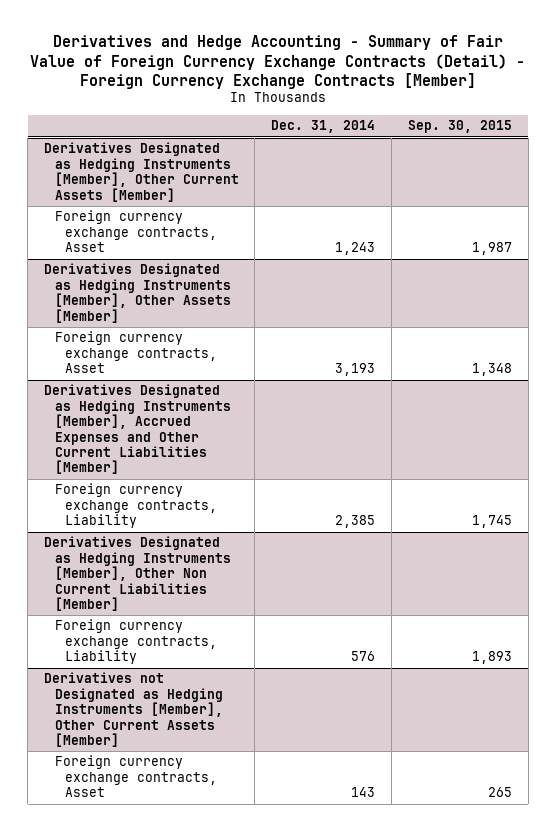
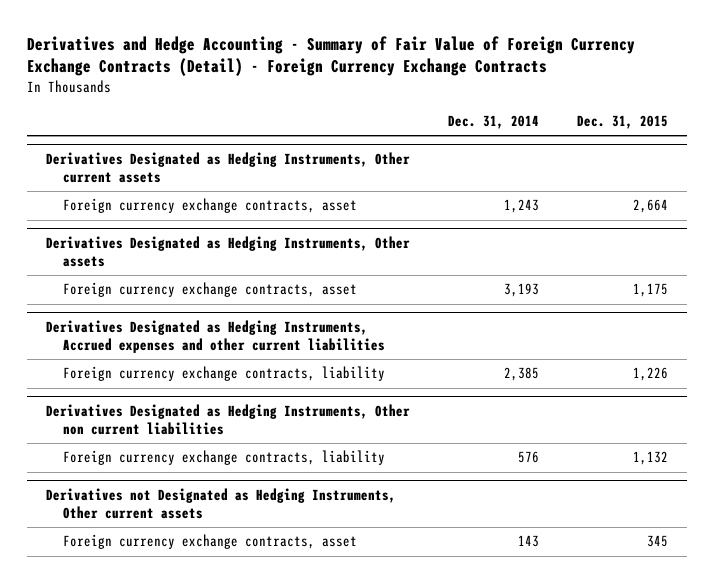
- Derivatives and Hedge Accounting - Summary of Fair Value of Foreign Currency Exchange Contracts (Detail) - Foreign Currency Exchange Contracts [Member]
+ Derivatives and Hedge Accounting - Summary of Fair Value of Foreign Currency Exchange Contracts (Detail) - Foreign Currency Exchange Contracts
- | Dec. 31, 2014 | Sep. 30, 2015
+ | Dec. 31, 2014 | Dec. 31, 2015
- Derivatives Designated as Hedging Instruments [Member], Other Current Assets [Member]
- Foreign currency exchange contracts, Asset | 1,243 | 1,987
- Derivatives Designated as Hedging Instruments [Member], Other Assets [Member]
- Foreign currency exchange contracts, Asset | 3,193 | 1,348
- Derivatives Designated as Hedging Instruments [Member], Accrued Expenses and Other Current Liabilities [Member]
- Foreign currency exchange contracts, Liability | 2,385 | 1,745
- Derivatives Designated as Hedging Instruments [Member], Other Non Current Liabilities [Member]
- Foreign currency exchange contracts, Liability | 576 | 1,893
- Derivatives not Designated as Hedging Instruments [Member], Other Current Assets [Member]
- Foreign currency exchange contracts, Asset | 143 | 265
+ Derivatives Designated as Hedging Instruments, Other current assets
+ Foreign currency exchange contracts, asset | 1,243 | 2,664
+ Derivatives Designated as Hedging Instruments, Other assets
+ Foreign currency exchange contracts, asset | 3,193 | 1,175
+ Derivatives Designated as Hedging Instruments, Accrued expenses and other current liabilities
+ Foreign currency exchange contracts, liability | 2,385 | 1,226
+ Derivatives Designated as Hedging Instruments, Other non current liabilities
+ Foreign currency exchange contracts, liability | 576 | 1,132
+ Derivatives not Designated as Hedging Instruments, Other current assets
+ Foreign currency exchange contracts, asset | 143 | 345

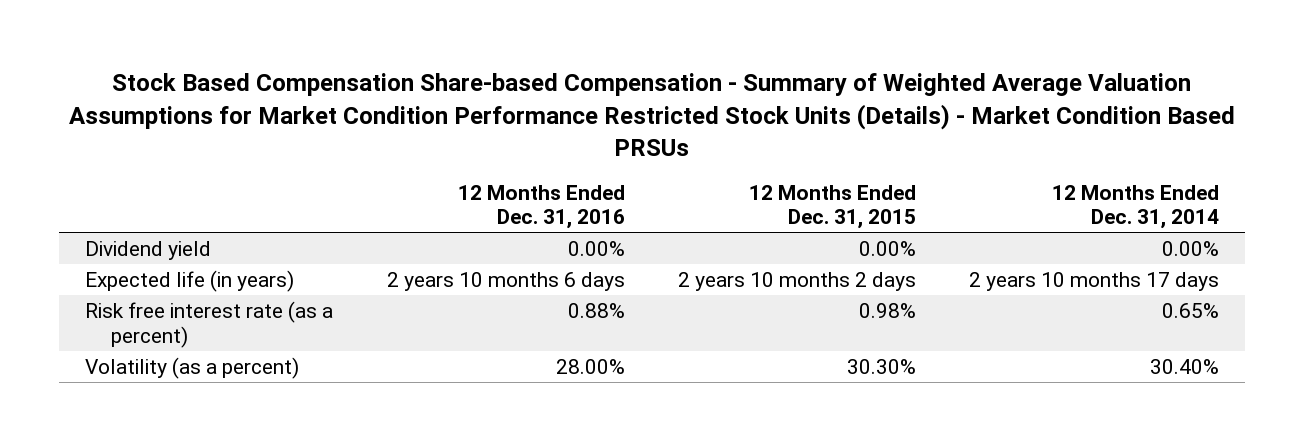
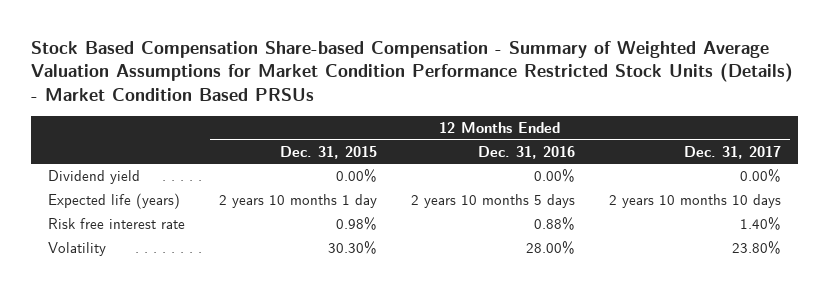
- | 12 Months Ended Dec. 31, 2016 | 12 Months Ended Dec. 31, 2015 | 12 Months Ended Dec. 31, 2014
+ | 12 Months Ended Dec. 31, 2015 | 12 Months Ended Dec. 31, 2016 | 12 Months Ended Dec. 31, 2017
- Expected life (in years) | 2 years 10 months 6 days | 2 years 10 months 2 days | 2 years 10 months 17 days
- Risk free interest rate (as a percent) | 0.88% | 0.98% | 0.65%
- Volatility (as a percent) | 28.00% | 30.30% | 30.40%
+ Expected life (years) | 2 years 10 months 1 day | 2 years 10 months 5 days | 2 years 10 months 10 days
+ Risk free interest rate | 0.98% | 0.88% | 1.40%
+ Volatility | 30.30% | 28.00% | 23.80%

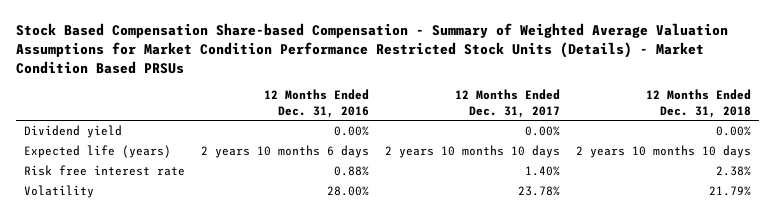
- | 12 Months Ended Dec. 31, 2015 | 12 Months Ended Dec. 31, 2016 | 12 Months Ended Dec. 31, 2017
+ | 12 Months Ended Dec. 31, 2016 | 12 Months Ended Dec. 31, 2017 | 12 Months Ended Dec. 31, 2018
- Expected life (years) | 2 years 10 months 1 day | 2 years 10 months 5 days | 2 years 10 months 10 days
+ Expected life (years) | 2 years 10 months 6 days | 2 years 10 months 10 days | 2 years 10 months 10 days
- Volatility | 30.30% | 28.00% | 23.80%
+ Volatility | 28.00% | 23.78% | 21.79%

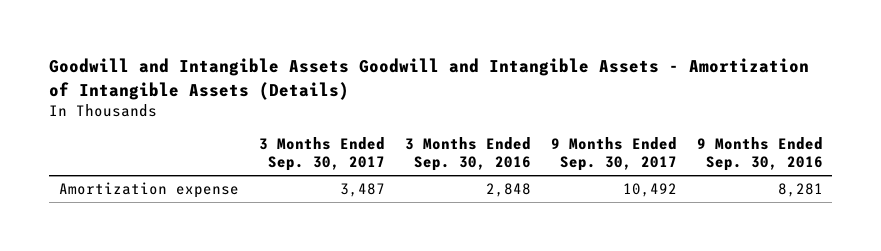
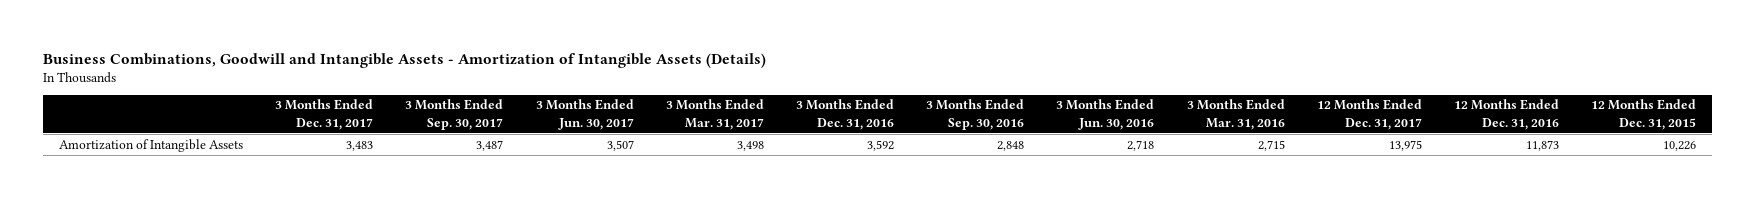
- Goodwill and Intangible Assets Goodwill and Intangible Assets - Amortization of Intangible Assets (Details)
+ Business Combinations, Goodwill and Intangible Assets - Amortization of Intangible Assets (Details)
- | 3 Months Ended Sep. 30, 2017 | 3 Months Ended Sep. 30, 2016 | 9 Months Ended Sep. 30, 2017 | 9 Months Ended Sep. 30, 2016
+ | 3 Months Ended Dec. 31, 2017 | 3 Months Ended Sep. 30, 2017 | 3 Months Ended Jun. 30, 2017 | 3 Months Ended Mar. 31, 2017 | 3 Months Ended Dec. 31, 2016 | 3 Months Ended Sep. 30, 2016 | 3 Months Ended Jun. 30, 2016 | 3 Months Ended Mar. 31, 2016 | 12 Months Ended Dec. 31, 2017 | 12 Months Ended Dec. 31, 2016 | 12 Months Ended Dec. 31, 2015
- Amortization expense | 3,487 | 2,848 | 10,492 | 8,281
+ Amortization of Intangible Assets | 3,483 | 3,487 | 3,507 | 3,498 | 3,592 | 2,848 | 2,718 | 2,715 | 13,975 | 11,873 | 10,226

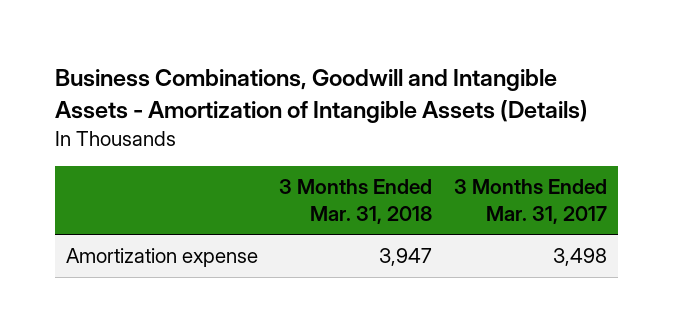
- | 3 Months Ended Dec. 31, 2017 | 3 Months Ended Sep. 30, 2017 | 3 Months Ended Jun. 30, 2017 | 3 Months Ended Mar. 31, 2017 | 3 Months Ended Dec. 31, 2016 | 3 Months Ended Sep. 30, 2016 | 3 Months Ended Jun. 30, 2016 | 3 Months Ended Mar. 31, 2016 | 12 Months Ended Dec. 31, 2017 | 12 Months Ended Dec. 31, 2016 | 12 Months Ended Dec. 31, 2015
+ | 3 Months Ended Mar. 31, 2018 | 3 Months Ended Mar. 31, 2017
- Amortization of Intangible Assets | 3,483 | 3,487 | 3,507 | 3,498 | 3,592 | 2,848 | 2,718 | 2,715 | 13,975 | 11,873 | 10,226
+ Amortization expense | 3,947 | 3,498

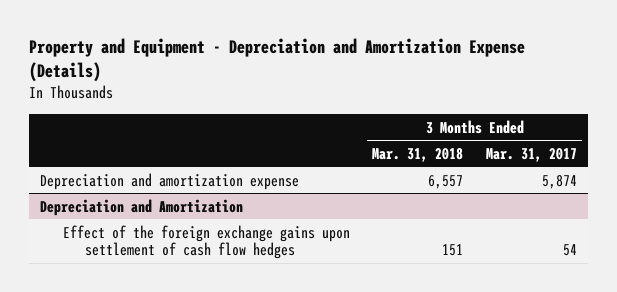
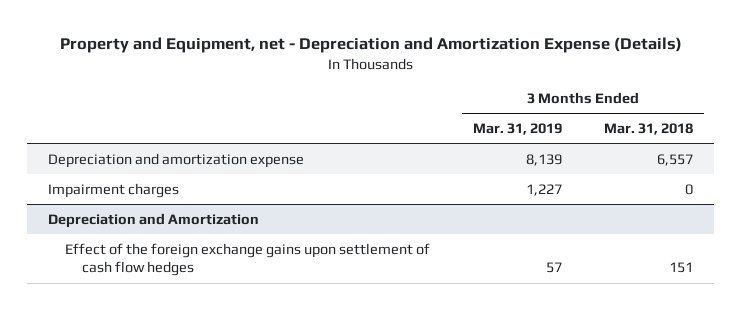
- Property and Equipment - Depreciation and Amortization Expense (Details)
+ Property and Equipment, net - Depreciation and Amortization Expense (Details)
- | 3 Months Ended Mar. 31, 2018 | 3 Months Ended Mar. 31, 2017
+ | 3 Months Ended Mar. 31, 2019 | 3 Months Ended Mar. 31, 2018
+ Impairment charges | 1,227 | 0

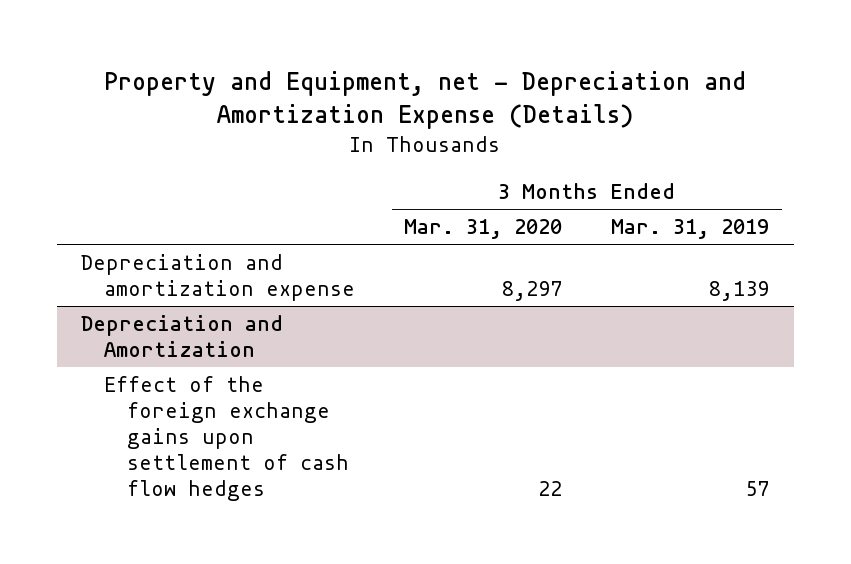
- | 3 Months Ended Mar. 31, 2019 | 3 Months Ended Mar. 31, 2018
+ | 3 Months Ended Mar. 31, 2020 | 3 Months Ended Mar. 31, 2019
- Impairment charges | 1,227 | 0

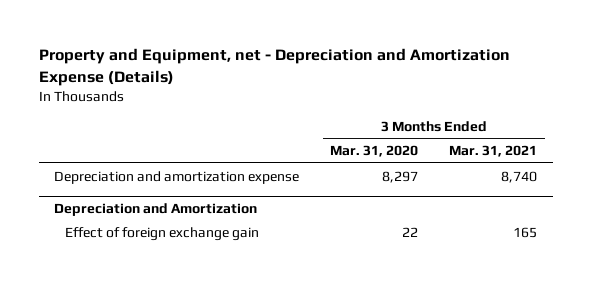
- | 3 Months Ended Mar. 31, 2020 | 3 Months Ended Mar. 31, 2019
+ | 3 Months Ended Mar. 31, 2020 | 3 Months Ended Mar. 31, 2021
@ Depreciation and Amortization
- Effect of the foreign exchange gains upon settlement of cash flow hedges | 22 | 57
+ Effect of foreign exchange gain | 22 | 165

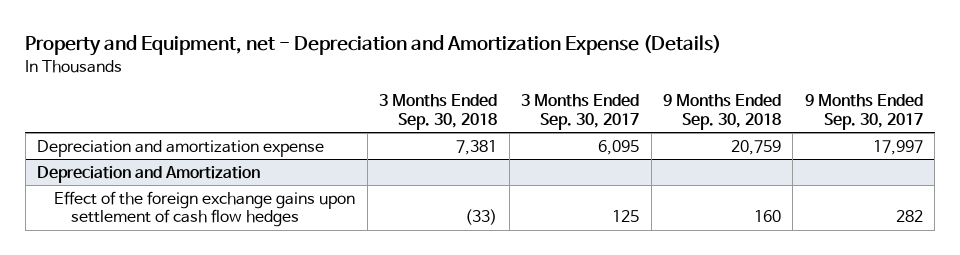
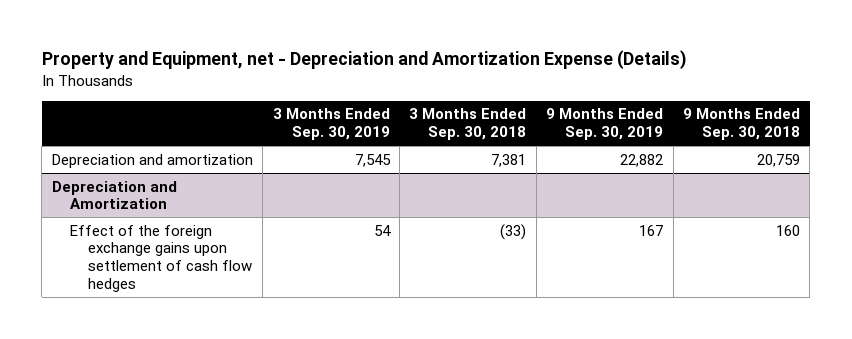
- | 3 Months Ended Sep. 30, 2018 | 3 Months Ended Sep. 30, 2017 | 9 Months Ended Sep. 30, 2018 | 9 Months Ended Sep. 30, 2017
+ | 3 Months Ended Sep. 30, 2019 | 3 Months Ended Sep. 30, 2018 | 9 Months Ended Sep. 30, 2019 | 9 Months Ended Sep. 30, 2018
- Depreciation and amortization expense | 7,381 | 6,095 | 20,759 | 17,997
+ Depreciation and amortization | 7,545 | 7,381 | 22,882 | 20,759

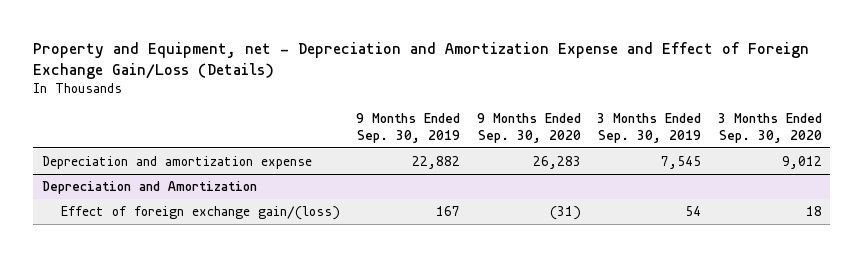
- Property and Equipment, net - Depreciation and Amortization Expense (Details)
+ Property and Equipment, net - Depreciation and Amortization Expense and Effect of Foreign Exchange Gain/Loss (Details)
- | 3 Months Ended Sep. 30, 2019 | 3 Months Ended Sep. 30, 2018 | 9 Months Ended Sep. 30, 2019 | 9 Months Ended Sep. 30, 2018
+ | 9 Months Ended Sep. 30, 2019 | 9 Months Ended Sep. 30, 2020 | 3 Months Ended Sep. 30, 2019 | 3 Months Ended Sep. 30, 2020
- Depreciation and amortization | 7,545 | 7,381 | 22,882 | 20,759
+ Depreciation and amortization expense | 22,882 | 26,283 | 7,545 | 9,012
@ Depreciation and Amortization
- Effect of the foreign exchange gains upon settlement of cash flow hedges | 54 | (33) | 167 | 160
+ Effect of foreign exchange gain/(loss) | 167 | (31) | 54 | 18

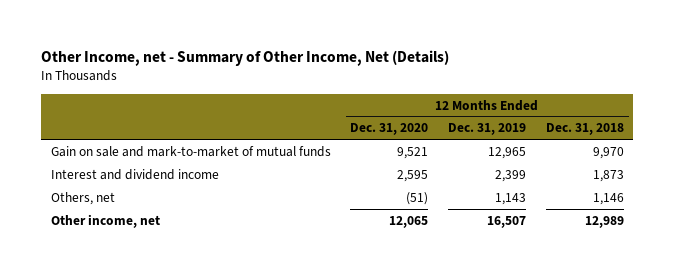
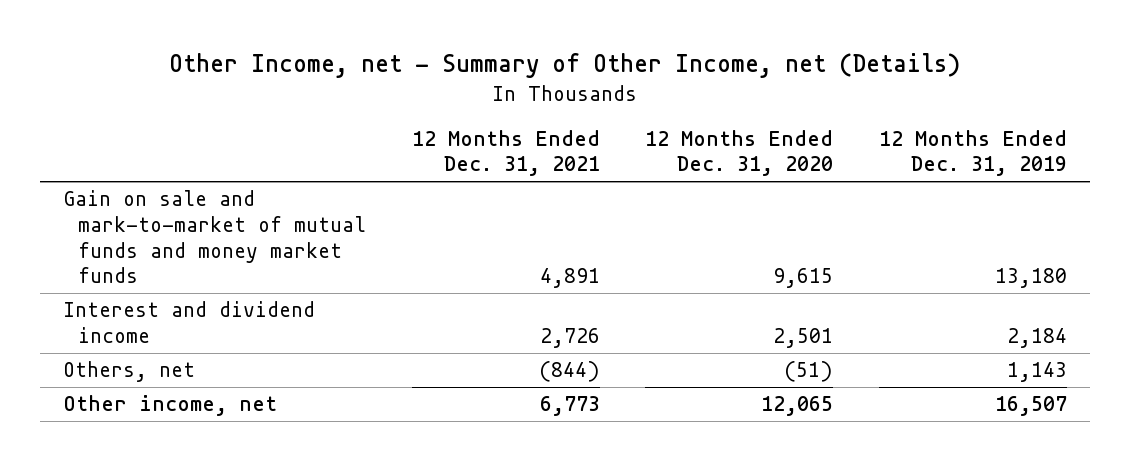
- Other Income, net - Summary of Other Income, Net (Details)
+ Other Income, net - Summary of Other Income, net (Details)
- | 12 Months Ended Dec. 31, 2020 | 12 Months Ended Dec. 31, 2019 | 12 Months Ended Dec. 31, 2018
+ | 12 Months Ended Dec. 31, 2021 | 12 Months Ended Dec. 31, 2020 | 12 Months Ended Dec. 31, 2019
- Gain on sale and mark-to-market of mutual funds | 9,521 | 12,965 | 9,970
- Interest and dividend income | 2,595 | 2,399 | 1,873
+ Gain on sale and mark-to-market of mutual funds and money market funds | 4,891 | 9,615 | 13,180
+ Interest and dividend income | 2,726 | 2,501 | 2,184

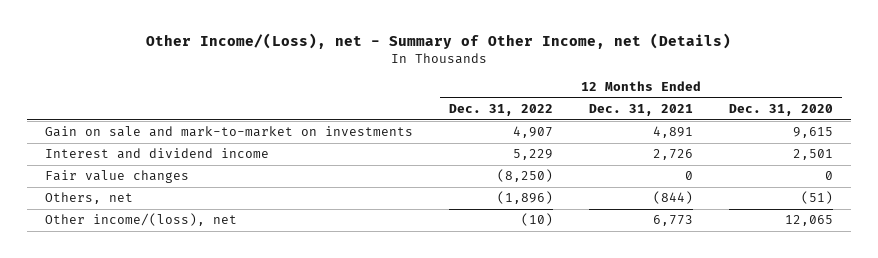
- Other Income, net - Summary of Other Income, net (Details)
+ Other Income/(Loss), net - Summary of Other Income, net (Details)
- | 12 Months Ended Dec. 31, 2021 | 12 Months Ended Dec. 31, 2020 | 12 Months Ended Dec. 31, 2019
+ | 12 Months Ended Dec. 31, 2022 | 12 Months Ended Dec. 31, 2021 | 12 Months Ended Dec. 31, 2020
- Gain on sale and mark-to-market of mutual funds and money market funds | 4,891 | 9,615 | 13,180
+ Gain on sale and mark-to-market on investments | 4,907 | 4,891 | 9,615
+ Fair value changes | (8,250) | 0 | 0
- Other income, net | 6,773 | 12,065 | 16,507
+ Other income/(loss), net | (10) | 6,773 | 12,065

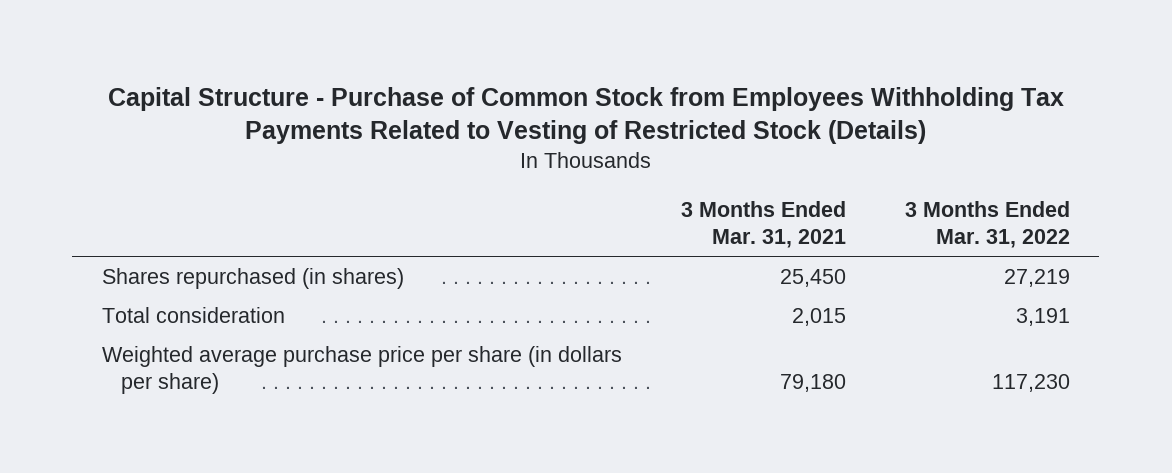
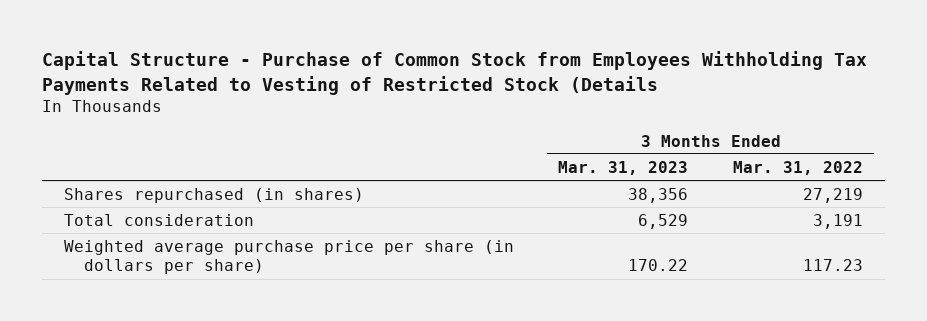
- Capital Structure - Purchase of Common Stock from Employees Withholding Tax Payments Related to Vesting of Restricted Stock (Details)
+ Capital Structure - Purchase of Common Stock from Employees Withholding Tax Payments Related to Vesting of Restricted Stock (Details
- | 3 Months Ended Mar. 31, 2021 | 3 Months Ended Mar. 31, 2022
+ | 3 Months Ended Mar. 31, 2023 | 3 Months Ended Mar. 31, 2022
- Weighted average purchase price per share (in dollars per share) | 79,180 | 117,230
+ Weighted average purchase price per share (in dollars per share) | 170.22 | 117.23

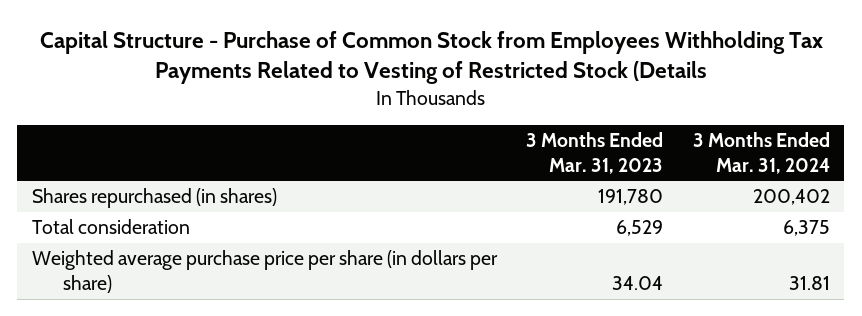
- | 3 Months Ended Mar. 31, 2023 | 3 Months Ended Mar. 31, 2022
+ | 3 Months Ended Mar. 31, 2023 | 3 Months Ended Mar. 31, 2024
- Shares repurchased (in shares) | 38,356 | 27,219
+ Shares repurchased (in shares) | 191,780 | 200,402
- Weighted average purchase price per share (in dollars per share) | 170.22 | 117.23
+ Weighted average purchase price per share (in dollars per share) | 34.04 | 31.81

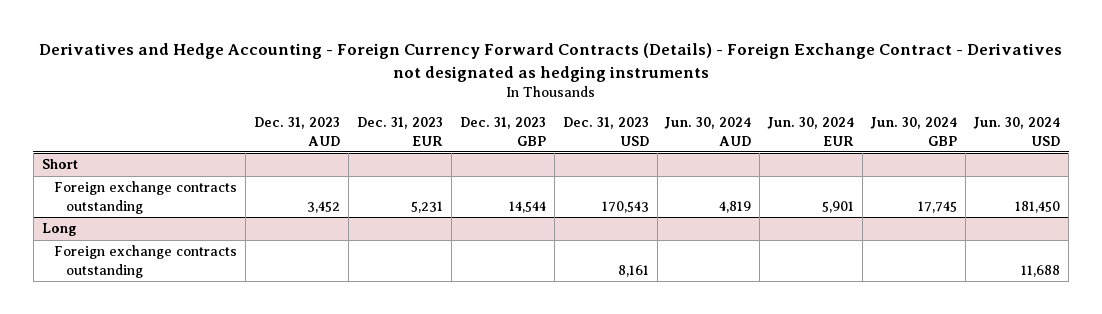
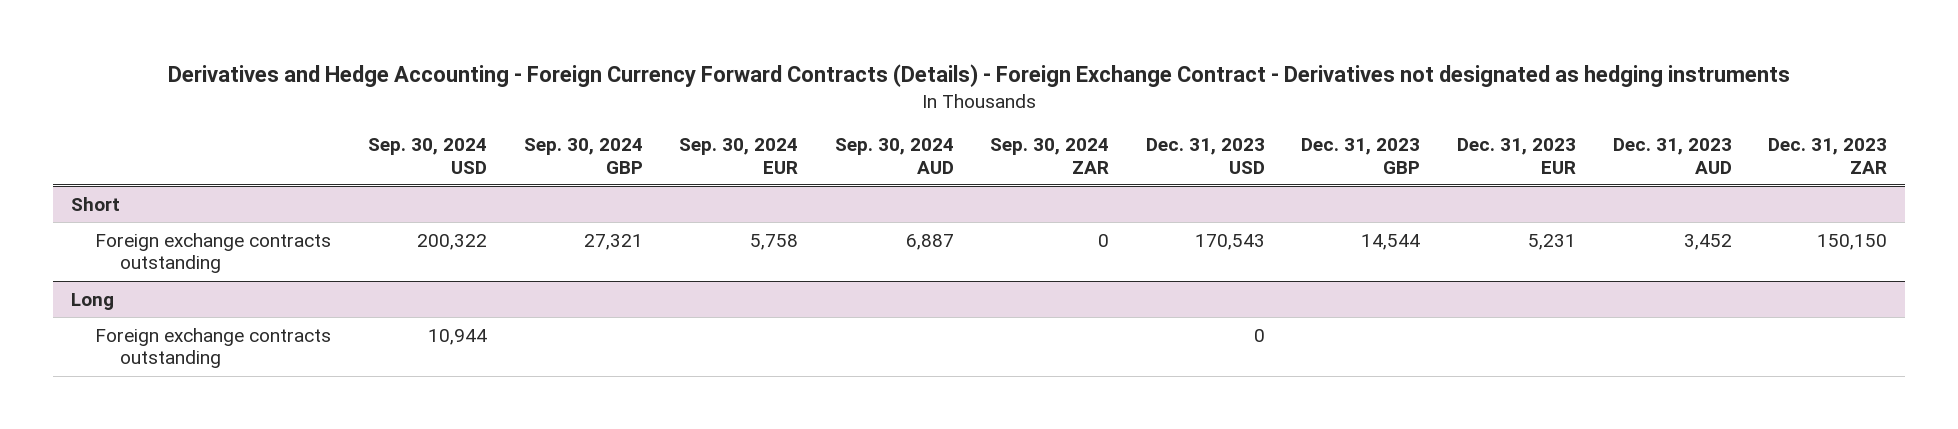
- | Dec. 31, 2023 AUD | Dec. 31, 2023 EUR | Dec. 31, 2023 GBP | Dec. 31, 2023 USD | Jun. 30, 2024 AUD | Jun. 30, 2024 EUR | Jun. 30, 2024 GBP | Jun. 30, 2024 USD
+ | Sep. 30, 2024 USD | Sep. 30, 2024 GBP | Sep. 30, 2024 EUR | Sep. 30, 2024 AUD | Sep. 30, 2024 ZAR | Dec. 31, 2023 USD | Dec. 31, 2023 GBP | Dec. 31, 2023 EUR | Dec. 31, 2023 AUD | Dec. 31, 2023 ZAR
@ Long
- Foreign exchange contracts outstanding | | | | 8,161 | | | | 11,688
+ Foreign exchange contracts outstanding | 10,944 | | | | | 0 | | | |

